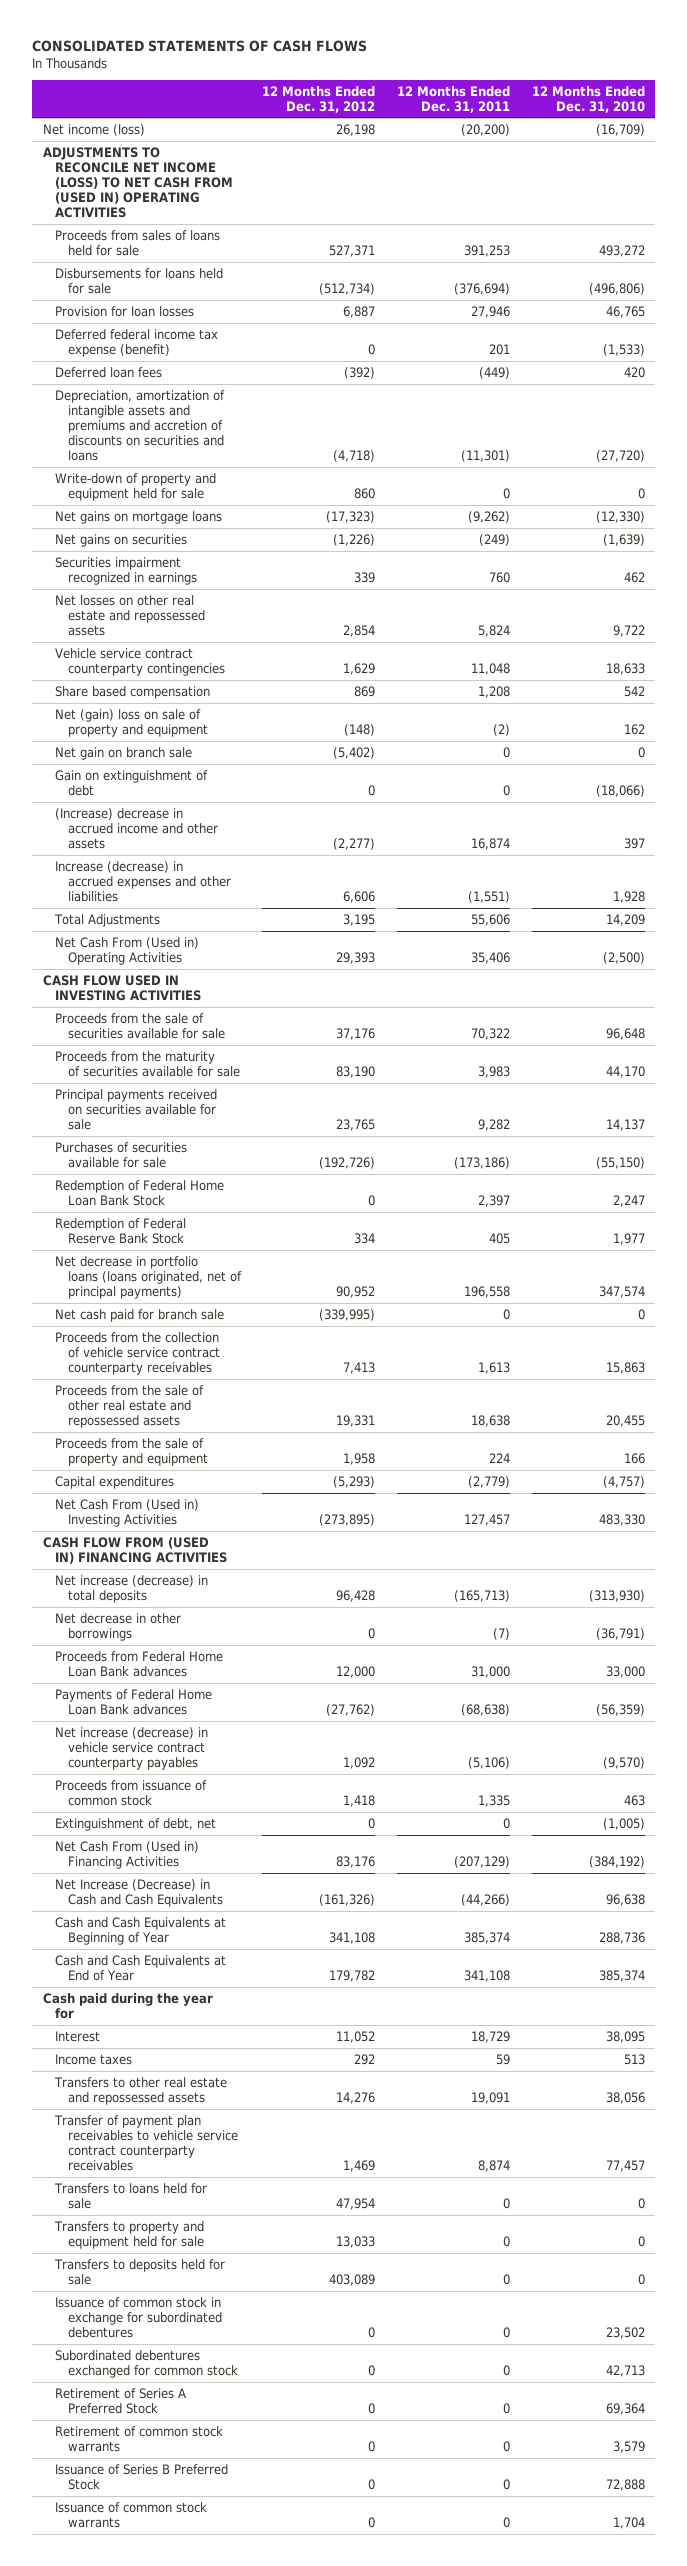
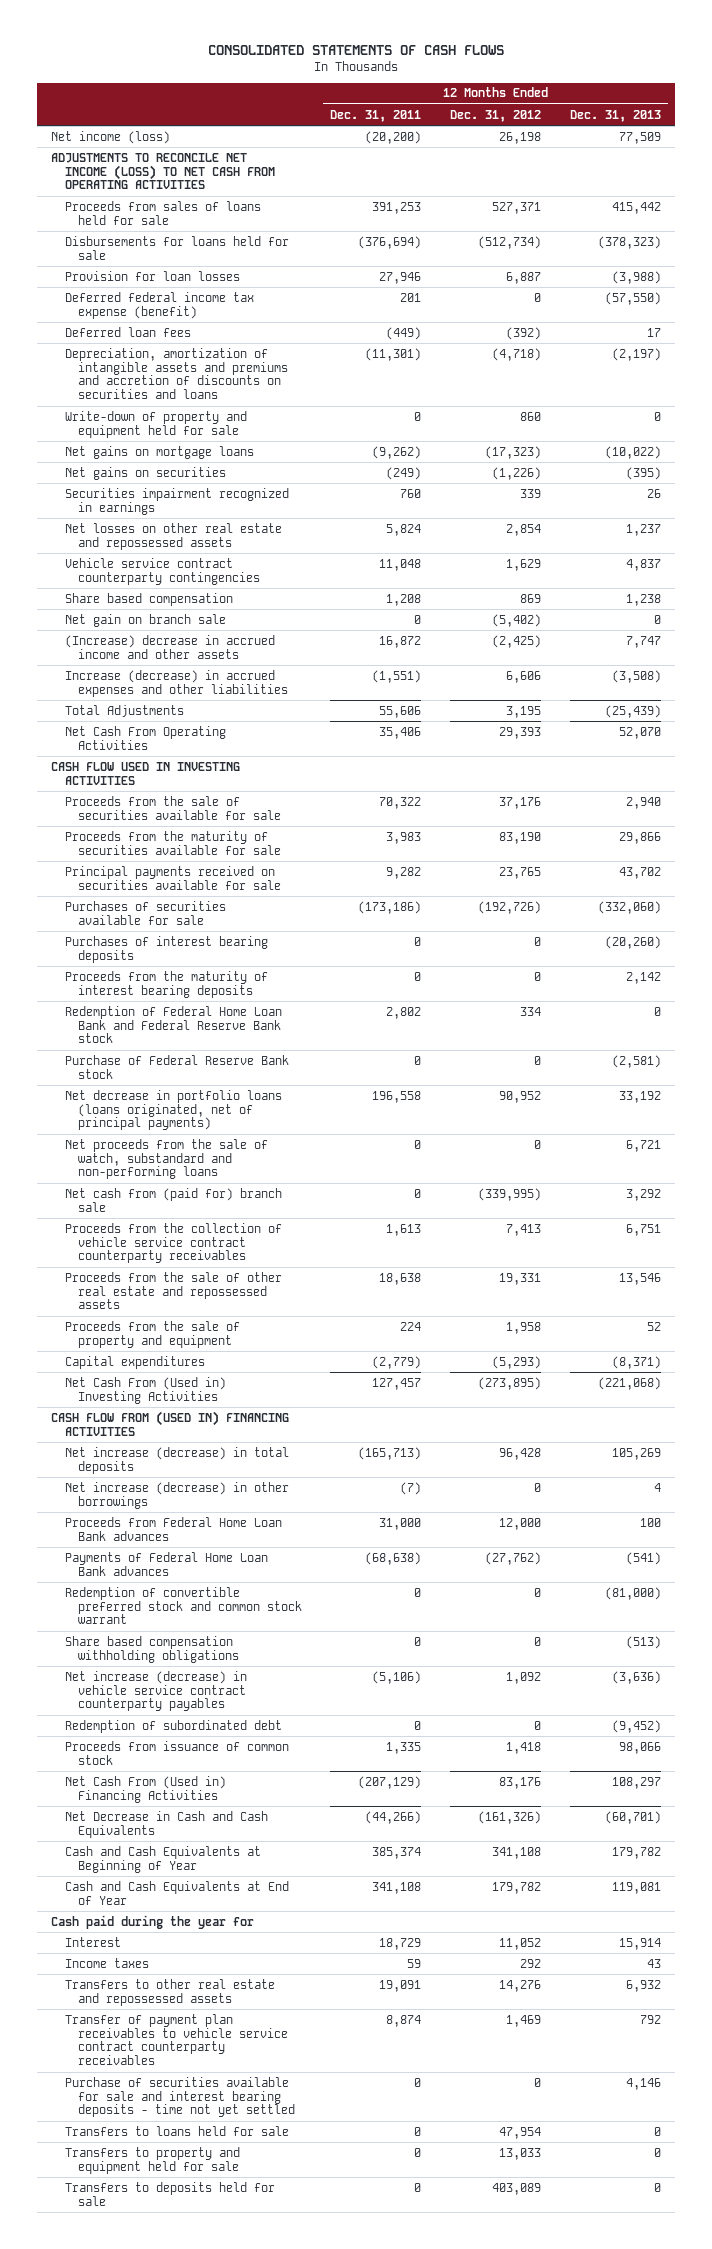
- | 12 Months Ended Dec. 31, 2012 | 12 Months Ended Dec. 31, 2011 | 12 Months Ended Dec. 31, 2010
+ | 12 Months Ended Dec. 31, 2011 | 12 Months Ended Dec. 31, 2012 | 12 Months Ended Dec. 31, 2013
- ADJUSTMENTS TO RECONCILE NET INCOME (LOSS) TO NET CASH FROM (USED IN) OPERATING ACTIVITIES
+ ADJUSTMENTS TO RECONCILE NET INCOME (LOSS) TO NET CASH FROM OPERATING ACTIVITIES
- Net (gain) loss on sale of property and equipment | (148) | (2) | 162
- Gain on extinguishment of debt | 0 | 0 | (18,066)
- (Increase) decrease in accrued income and other assets | (2,277) | 16,874 | 397
+ (Increase) decrease in accrued income and other assets | 16,872 | (2,425) | 7,747
- Net Cash From (Used in) Operating Activities | 29,393 | 35,406 | (2,500)
+ Net Cash From Operating Activities | 35,406 | 29,393 | 52,070
- Redemption of Federal Home Loan Bank Stock | 0 | 2,397 | 2,247
- Redemption of Federal Reserve Bank Stock | 334 | 405 | 1,977
+ Purchases of interest bearing deposits | 0 | 0 | (20,260)
+ Proceeds from the maturity of interest bearing deposits | 0 | 0 | 2,142
+ Redemption of Federal Home Loan Bank and Federal Reserve Bank stock | 2,802 | 334 | 0
+ Purchase of Federal Reserve Bank stock | 0 | 0 | (2,581)
- Net cash paid for branch sale | (339,995) | 0 | 0
+ Net proceeds from the sale of watch, substandard and non-performing loans | 0 | 0 | 6,721
+ Net cash from (paid for) branch sale | 0 | (339,995) | 3,292
- Net decrease in other borrowings | 0 | (7) | (36,791)
+ Net increase (decrease) in other borrowings | (7) | 0 | 4
+ Redemption of convertible preferred stock and common stock warrant | 0 | 0 | (81,000)
+ Share based compensation withholding obligations | 0 | 0 | (513)
+ Redemption of subordinated debt | 0 | 0 | (9,452)
- Extinguishment of debt, net | 0 | 0 | (1,005)
- Net Increase (Decrease) in Cash and Cash Equivalents | (161,326) | (44,266) | 96,638
+ Net Decrease in Cash and Cash Equivalents | (44,266) | (161,326) | (60,701)
+ Purchase of securities available for sale and interest bearing deposits - time not yet settled | 0 | 0 | 4,146
- Issuance of common stock in exchange for subordinated debentures | 0 | 0 | 23,502
- Subordinated debentures exchanged for common stock | 0 | 0 | 42,713
- Retirement of Series A Preferred Stock | 0 | 0 | 69,364
- Retirement of common stock warrants | 0 | 0 | 3,579
- Issuance of Series B Preferred Stock | 0 | 0 | 72,888
- Issuance of common stock warrants | 0 | 0 | 1,704

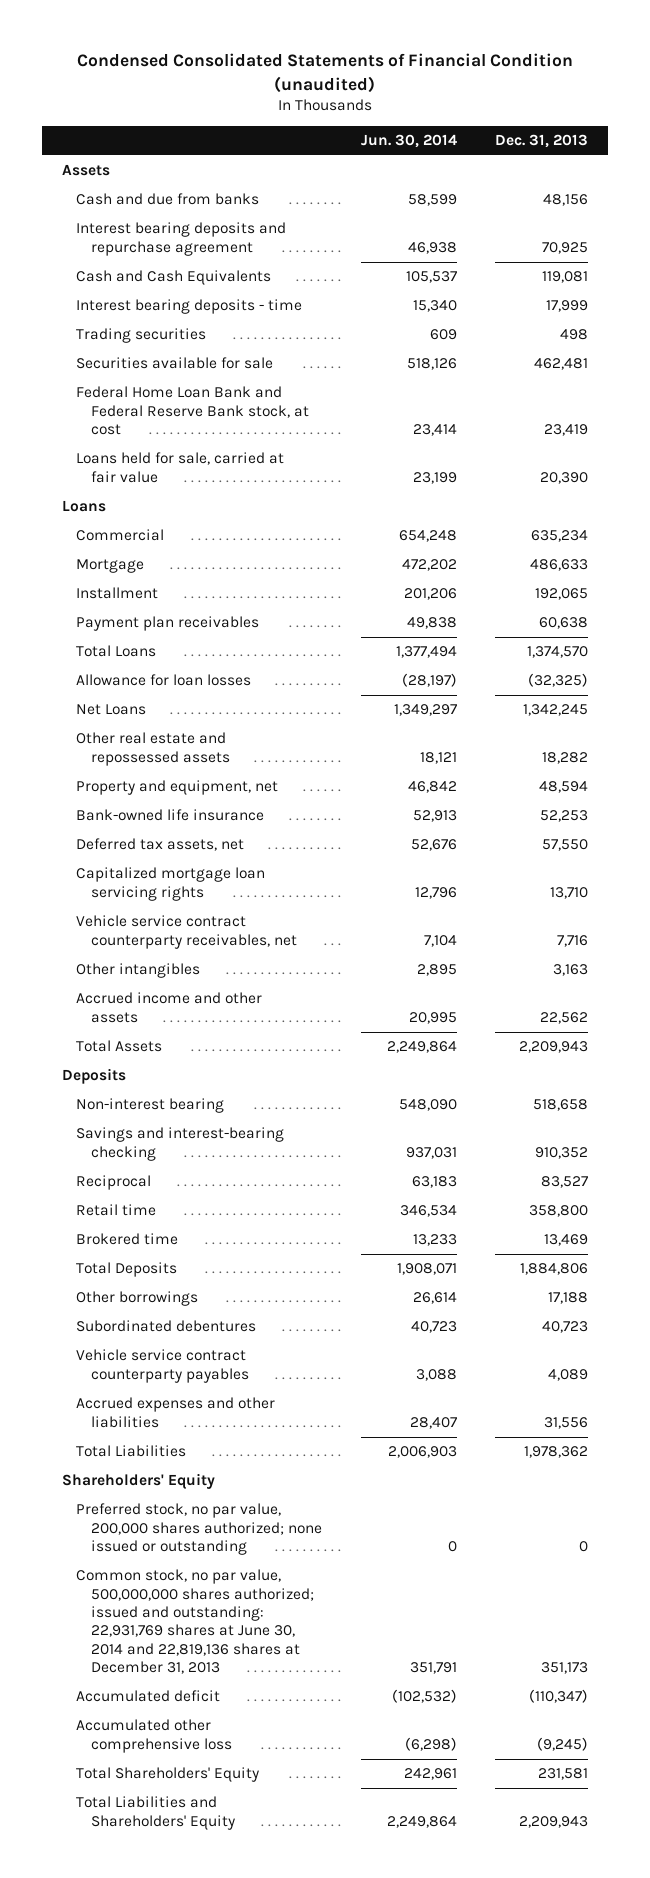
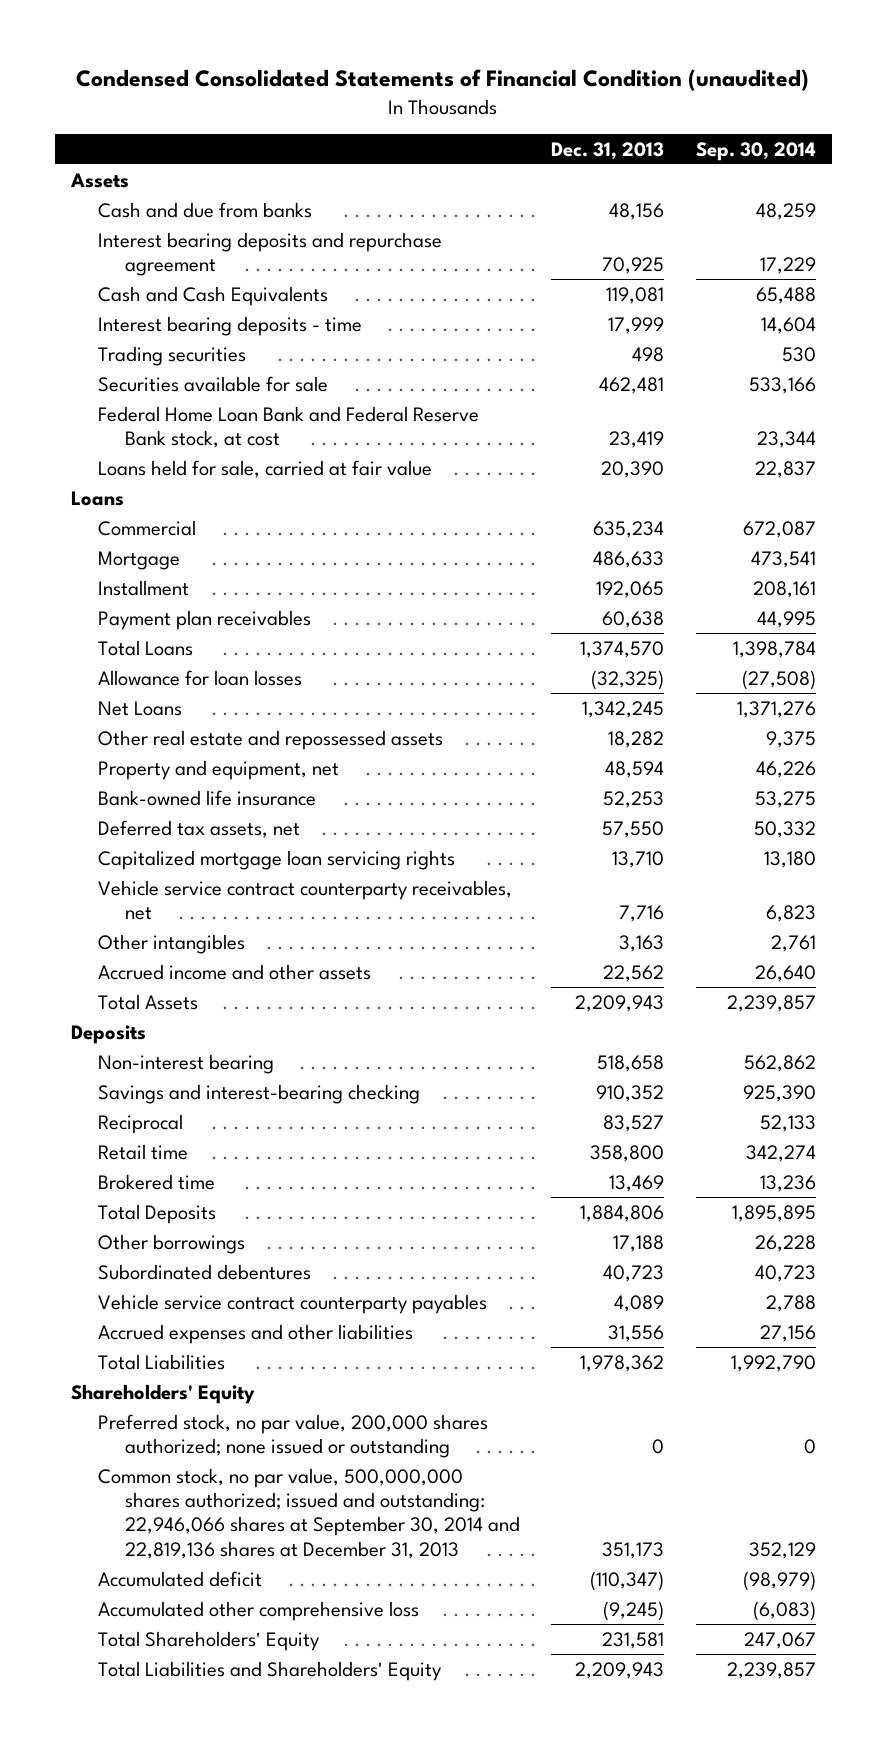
- | Jun. 30, 2014 | Dec. 31, 2013
+ | Dec. 31, 2013 | Sep. 30, 2014
- Common stock, no par value, 500,000,000 shares authorized; issued and outstanding: 22,931,769 shares at June 30, 2014 and 22,819,136 shares at December 31, 2013 | 351,791 | 351,173
+ Common stock, no par value, 500,000,000 shares authorized; issued and outstanding: 22,946,066 shares at September 30, 2014 and 22,819,136 shares at December 31, 2013 | 351,173 | 352,129

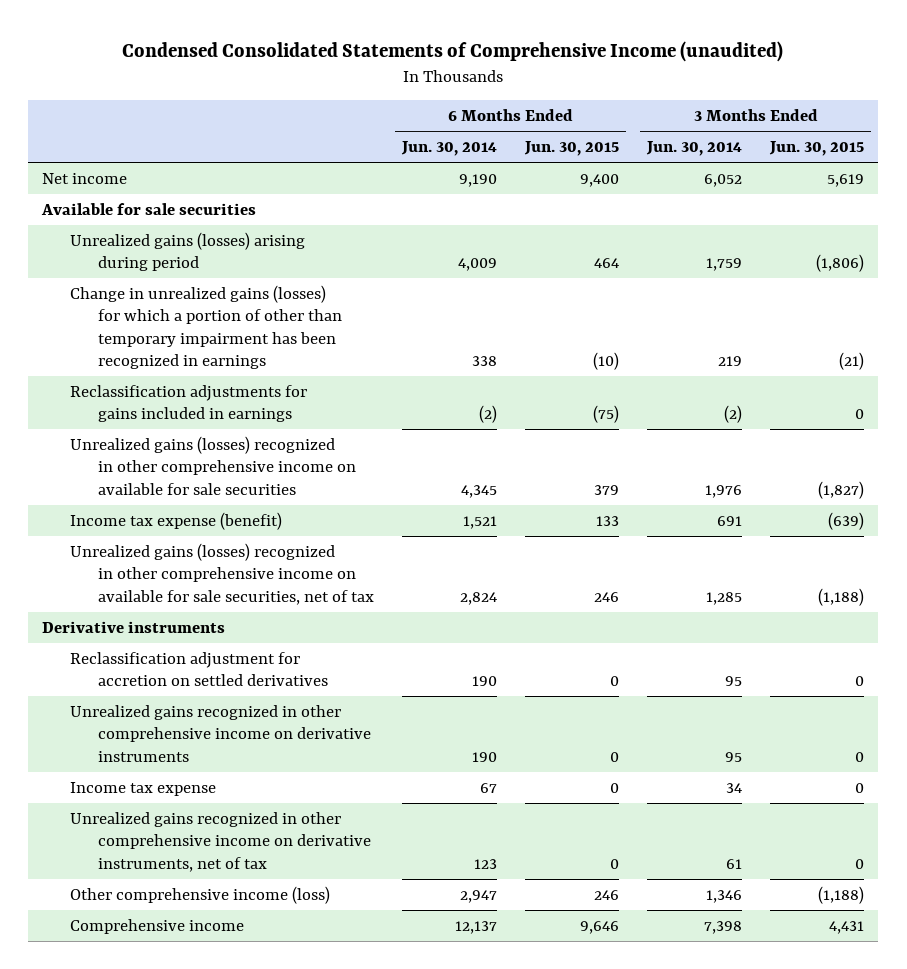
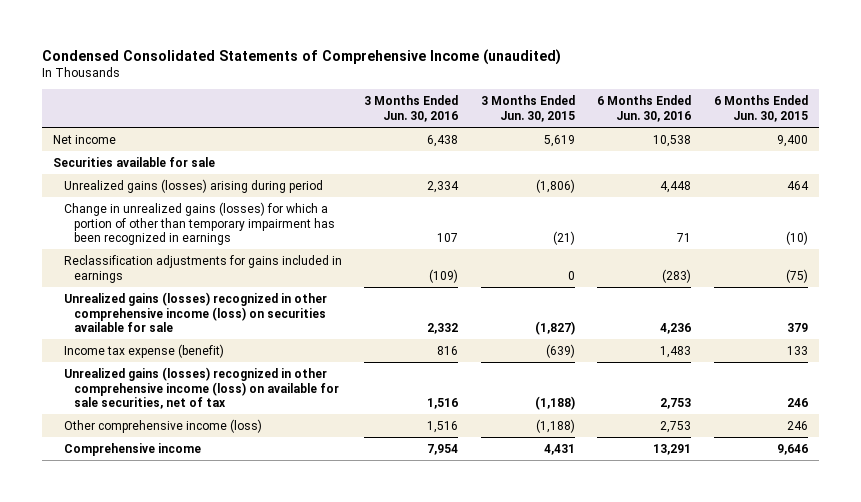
- | 6 Months Ended Jun. 30, 2014 | 6 Months Ended Jun. 30, 2015 | 3 Months Ended Jun. 30, 2014 | 3 Months Ended Jun. 30, 2015
+ | 3 Months Ended Jun. 30, 2016 | 3 Months Ended Jun. 30, 2015 | 6 Months Ended Jun. 30, 2016 | 6 Months Ended Jun. 30, 2015
- Available for sale securities
+ Securities available for sale
- Unrealized gains (losses) recognized in other comprehensive income on available for sale securities | 4,345 | 379 | 1,976 | (1,827)
+ Unrealized gains (losses) recognized in other comprehensive income (loss) on securities available for sale | 2,332 | (1,827) | 4,236 | 379
- Unrealized gains (losses) recognized in other comprehensive income on available for sale securities, net of tax | 2,824 | 246 | 1,285 | (1,188)
- Derivative instruments
- Reclassification adjustment for accretion on settled derivatives | 190 | 0 | 95 | 0
- Unrealized gains recognized in other comprehensive income on derivative instruments | 190 | 0 | 95 | 0
- Income tax expense | 67 | 0 | 34 | 0
- Unrealized gains recognized in other comprehensive income on derivative instruments, net of tax | 123 | 0 | 61 | 0
+ Unrealized gains (losses) recognized in other comprehensive income (loss) on available for sale securities, net of tax | 1,516 | (1,188) | 2,753 | 246

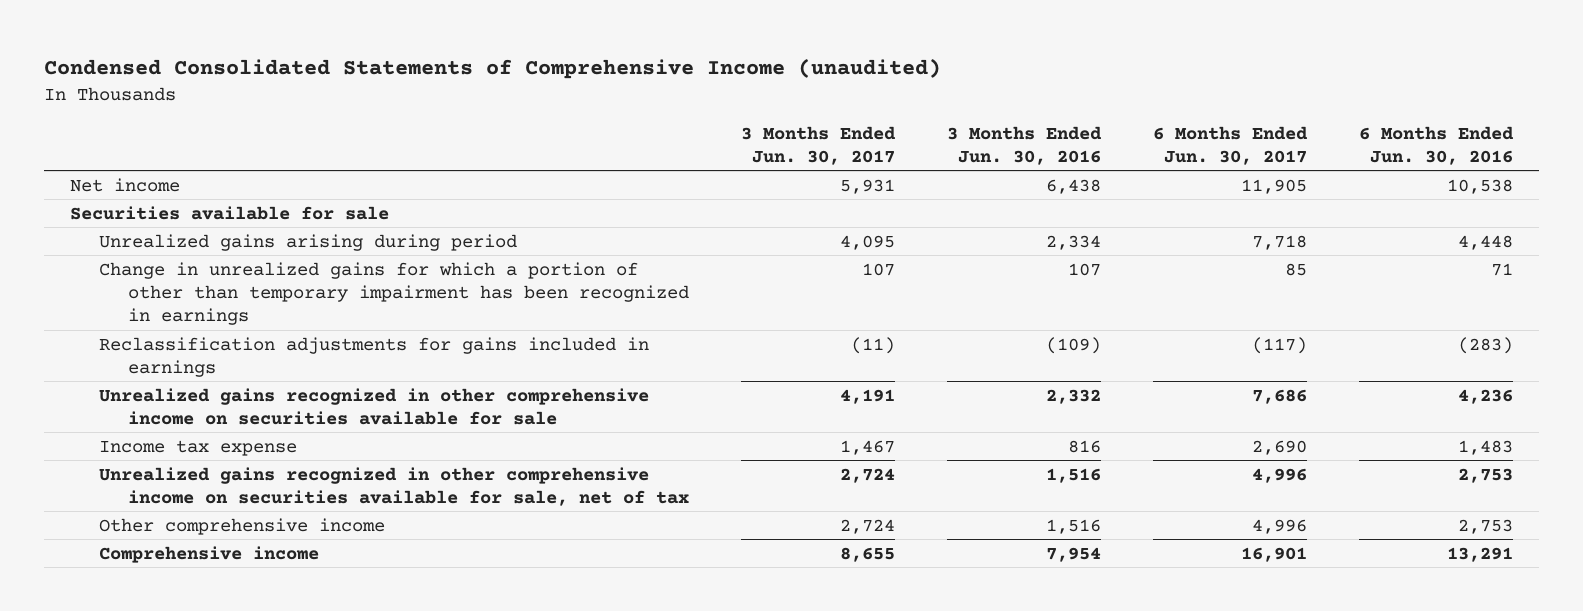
- | 3 Months Ended Jun. 30, 2016 | 3 Months Ended Jun. 30, 2015 | 6 Months Ended Jun. 30, 2016 | 6 Months Ended Jun. 30, 2015
+ | 3 Months Ended Jun. 30, 2017 | 3 Months Ended Jun. 30, 2016 | 6 Months Ended Jun. 30, 2017 | 6 Months Ended Jun. 30, 2016
- Unrealized gains (losses) arising during period | 2,334 | (1,806) | 4,448 | 464
- Change in unrealized gains (losses) for which a portion of other than temporary impairment has been recognized in earnings | 107 | (21) | 71 | (10)
+ Unrealized gains arising during period | 4,095 | 2,334 | 7,718 | 4,448
+ Change in unrealized gains for which a portion of other than temporary impairment has been recognized in earnings | 107 | 107 | 85 | 71
- Unrealized gains (losses) recognized in other comprehensive income (loss) on securities available for sale | 2,332 | (1,827) | 4,236 | 379
- Income tax expense (benefit) | 816 | (639) | 1,483 | 133
- Unrealized gains (losses) recognized in other comprehensive income (loss) on available for sale securities, net of tax | 1,516 | (1,188) | 2,753 | 246
- Other comprehensive income (loss) | 1,516 | (1,188) | 2,753 | 246
+ Unrealized gains recognized in other comprehensive income on securities available for sale | 4,191 | 2,332 | 7,686 | 4,236
+ Income tax expense | 1,467 | 816 | 2,690 | 1,483
+ Unrealized gains recognized in other comprehensive income on securities available for sale, net of tax | 2,724 | 1,516 | 4,996 | 2,753
+ Other comprehensive income | 2,724 | 1,516 | 4,996 | 2,753

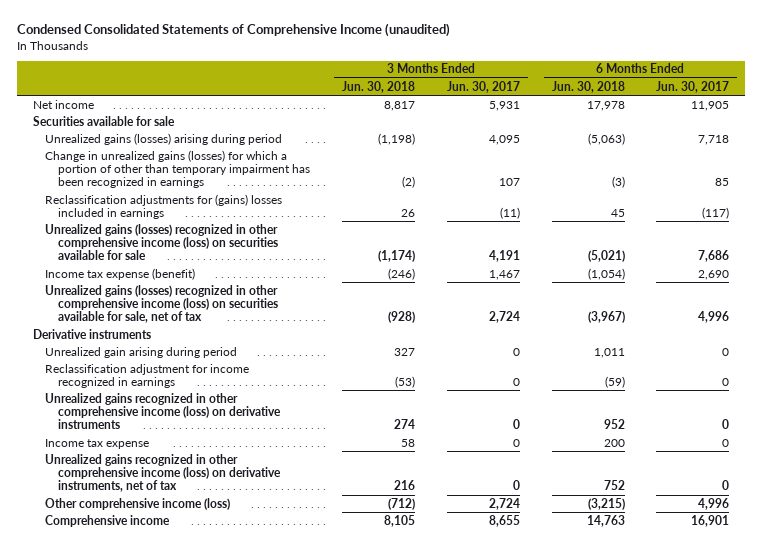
- | 3 Months Ended Jun. 30, 2017 | 3 Months Ended Jun. 30, 2016 | 6 Months Ended Jun. 30, 2017 | 6 Months Ended Jun. 30, 2016
+ | 3 Months Ended Jun. 30, 2018 | 3 Months Ended Jun. 30, 2017 | 6 Months Ended Jun. 30, 2018 | 6 Months Ended Jun. 30, 2017
- Unrealized gains arising during period | 4,095 | 2,334 | 7,718 | 4,448
- Change in unrealized gains for which a portion of other than temporary impairment has been recognized in earnings | 107 | 107 | 85 | 71
- Reclassification adjustments for gains included in earnings | (11) | (109) | (117) | (283)
- Unrealized gains recognized in other comprehensive income on securities available for sale | 4,191 | 2,332 | 7,686 | 4,236
- Income tax expense | 1,467 | 816 | 2,690 | 1,483
- Unrealized gains recognized in other comprehensive income on securities available for sale, net of tax | 2,724 | 1,516 | 4,996 | 2,753
- Other comprehensive income | 2,724 | 1,516 | 4,996 | 2,753
+ Unrealized gains (losses) arising during period | (1,198) | 4,095 | (5,063) | 7,718
+ Change in unrealized gains (losses) for which a portion of other than temporary impairment has been recognized in earnings | (2) | 107 | (3) | 85
+ Reclassification adjustments for (gains) losses included in earnings | 26 | (11) | 45 | (117)
+ Unrealized gains (losses) recognized in other comprehensive income (loss) on securities available for sale | (1,174) | 4,191 | (5,021) | 7,686
+ Income tax expense (benefit) | (246) | 1,467 | (1,054) | 2,690
+ Unrealized gains (losses) recognized in other comprehensive income (loss) on securities available for sale, net of tax | (928) | 2,724 | (3,967) | 4,996
+ Derivative instruments
+ Unrealized gain arising during period | 327 | 0 | 1,011 | 0
+ Reclassification adjustment for income recognized in earnings | (53) | 0 | (59) | 0
+ Unrealized gains recognized in other comprehensive income (loss) on derivative instruments | 274 | 0 | 952 | 0
+ Income tax expense | 58 | 0 | 200 | 0
+ Unrealized gains recognized in other comprehensive income (loss) on derivative instruments, net of tax | 216 | 0 | 752 | 0
+ Other comprehensive income (loss) | (712) | 2,724 | (3,215) | 4,996

